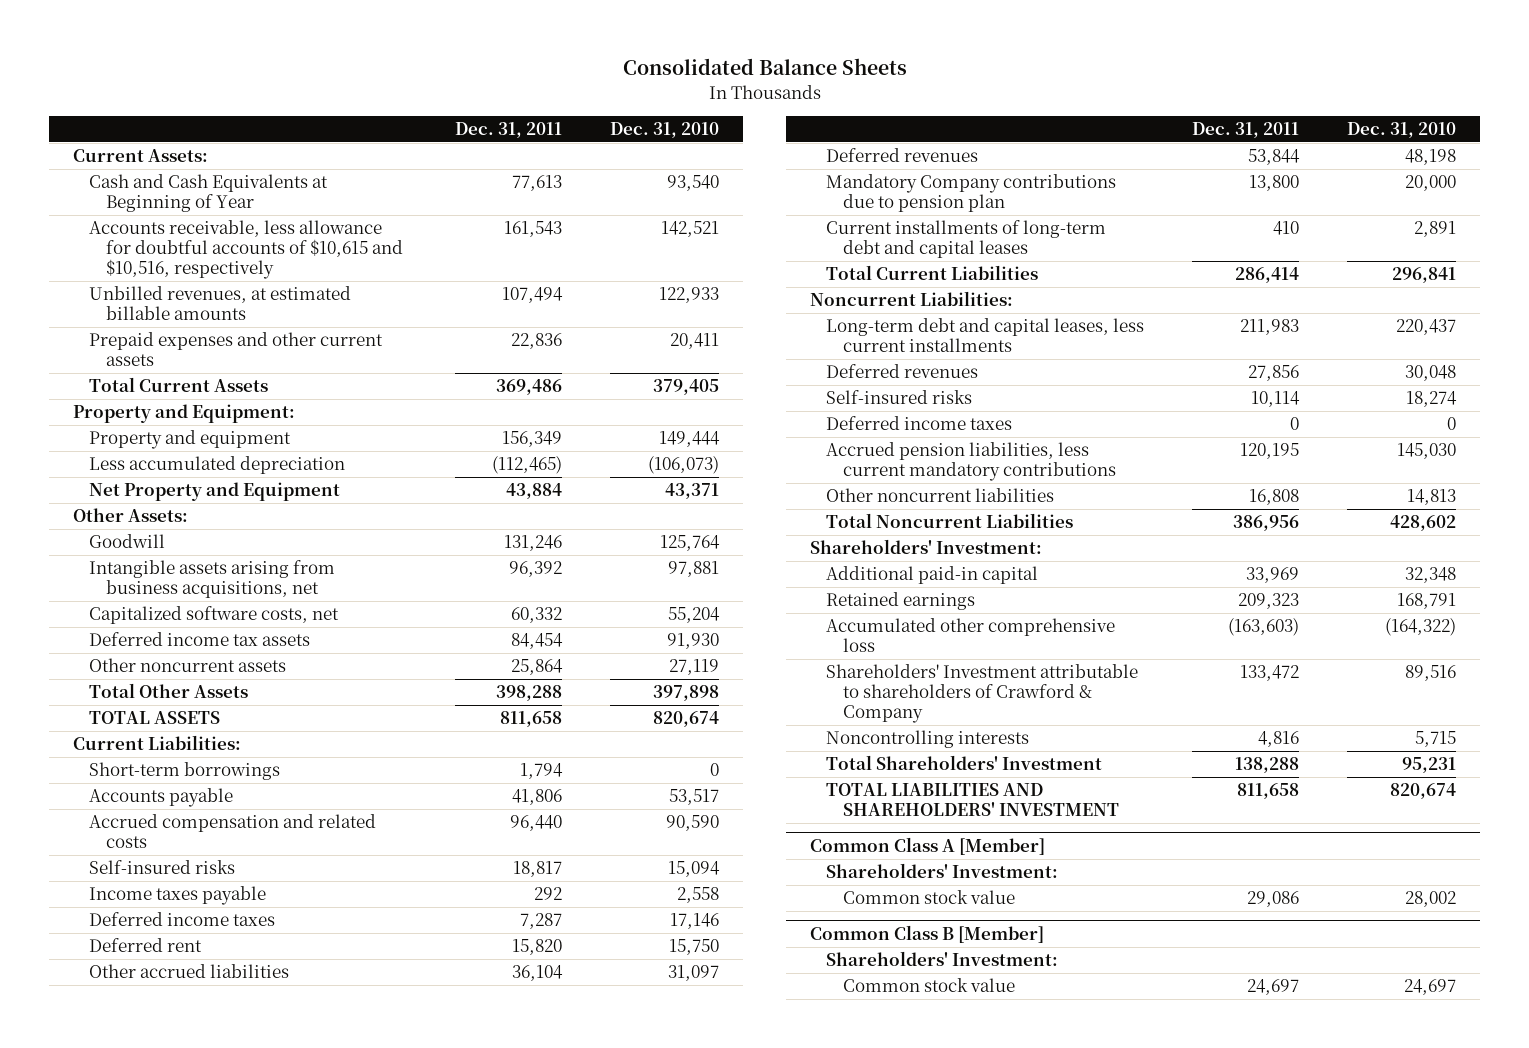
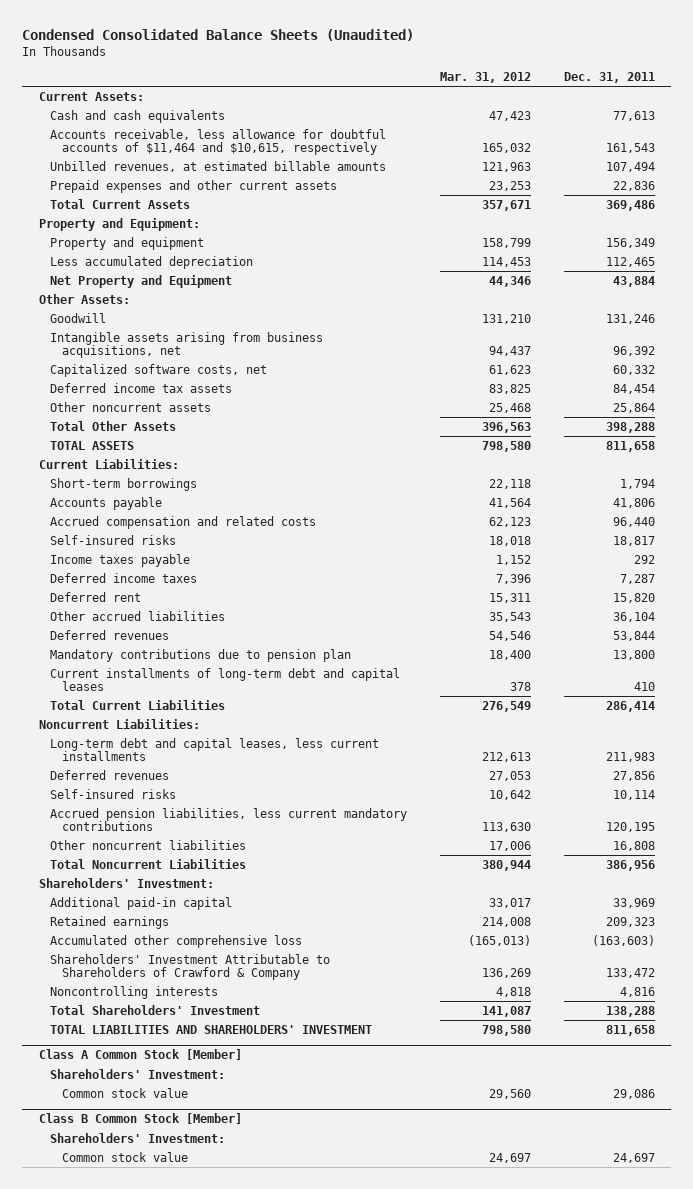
- Consolidated Balance Sheets
+ Condensed Consolidated Balance Sheets (Unaudited)
- | Dec. 31, 2011 | Dec. 31, 2010
+ | Mar. 31, 2012 | Dec. 31, 2011
- Cash and Cash Equivalents at Beginning of Year | 77,613 | 93,540
- Accounts receivable, less allowance for doubtful accounts of $10,615 and $10,516, respectively | 161,543 | 142,521
+ Cash and cash equivalents | 47,423 | 77,613
+ Accounts receivable, less allowance for doubtful accounts of $11,464 and $10,615, respectively | 165,032 | 161,543
- Less accumulated depreciation | (112,465) | (106,073)
+ Less accumulated depreciation | 114,453 | 112,465
- Mandatory Company contributions due to pension plan | 13,800 | 20,000
+ Mandatory contributions due to pension plan | 18,400 | 13,800
- Deferred income taxes | 0 | 0
- Shareholders' Investment attributable to shareholders of Crawford & Company | 133,472 | 89,516
+ Shareholders' Investment Attributable to Shareholders of Crawford & Company | 136,269 | 133,472
- Common Class A [Member]
+ Class A Common Stock [Member]
- Common Class B [Member]
+ Class B Common Stock [Member]

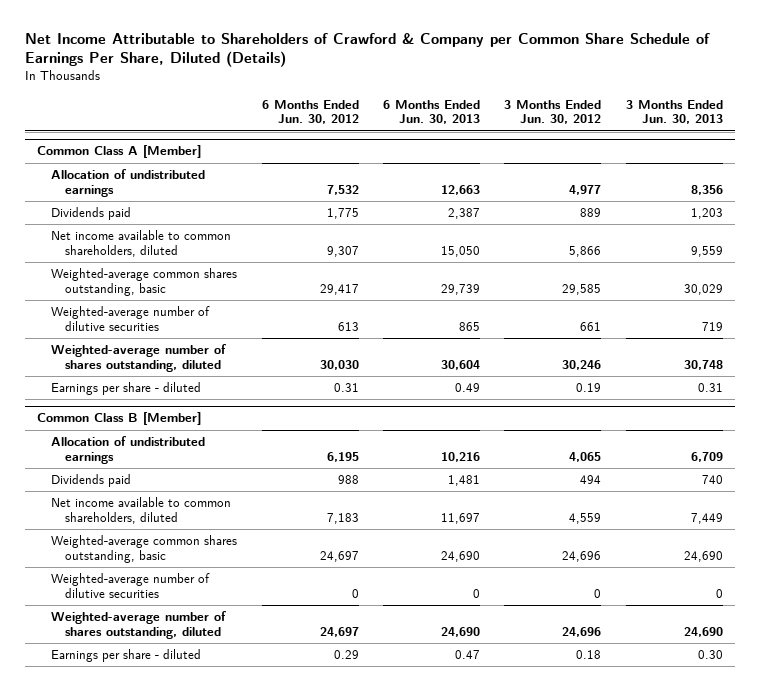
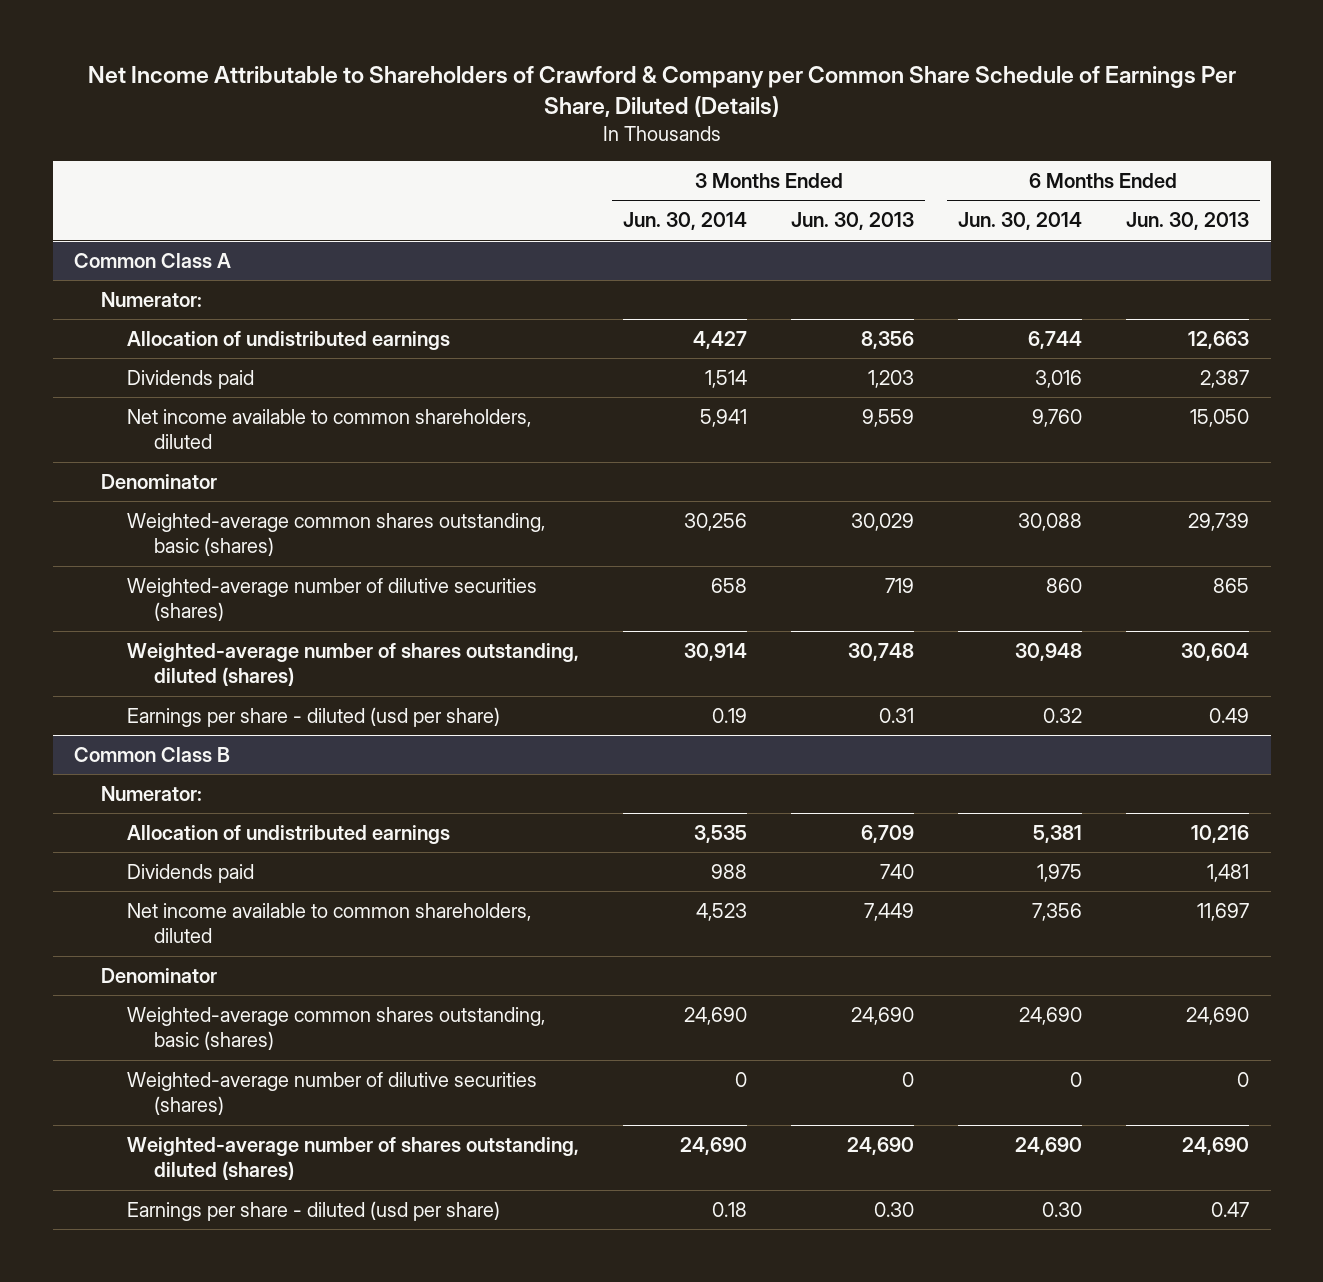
- | 6 Months Ended Jun. 30, 2012 | 6 Months Ended Jun. 30, 2013 | 3 Months Ended Jun. 30, 2012 | 3 Months Ended Jun. 30, 2013
+ | 3 Months Ended Jun. 30, 2014 | 3 Months Ended Jun. 30, 2013 | 6 Months Ended Jun. 30, 2014 | 6 Months Ended Jun. 30, 2013
- Common Class A [Member]
+ Common Class A
+ Numerator:
- Weighted-average common shares outstanding, basic | 29,417 | 29,739 | 29,585 | 30,029
- Weighted-average number of dilutive securities | 613 | 865 | 661 | 719
- Weighted-average number of shares outstanding, diluted | 30,030 | 30,604 | 30,246 | 30,748
- Earnings per share - diluted | 0.31 | 0.49 | 0.19 | 0.31
- Common Class B [Member]
+ Denominator
+ Weighted-average common shares outstanding, basic (shares) | 30,256 | 30,029 | 30,088 | 29,739
+ Weighted-average number of dilutive securities (shares) | 658 | 719 | 860 | 865
+ Weighted-average number of shares outstanding, diluted (shares) | 30,914 | 30,748 | 30,948 | 30,604
+ Earnings per share - diluted (usd per share) | 0.19 | 0.31 | 0.32 | 0.49
+ Common Class B
+ Numerator:
- Weighted-average common shares outstanding, basic | 24,697 | 24,690 | 24,696 | 24,690
- Weighted-average number of dilutive securities | 0 | 0 | 0 | 0
- Weighted-average number of shares outstanding, diluted | 24,697 | 24,690 | 24,696 | 24,690
- Earnings per share - diluted | 0.29 | 0.47 | 0.18 | 0.30
+ Denominator
+ Weighted-average common shares outstanding, basic (shares) | 24,690 | 24,690 | 24,690 | 24,690
+ Weighted-average number of dilutive securities (shares) | 0 | 0 | 0 | 0
+ Weighted-average number of shares outstanding, diluted (shares) | 24,690 | 24,690 | 24,690 | 24,690
+ Earnings per share - diluted (usd per share) | 0.18 | 0.30 | 0.30 | 0.47

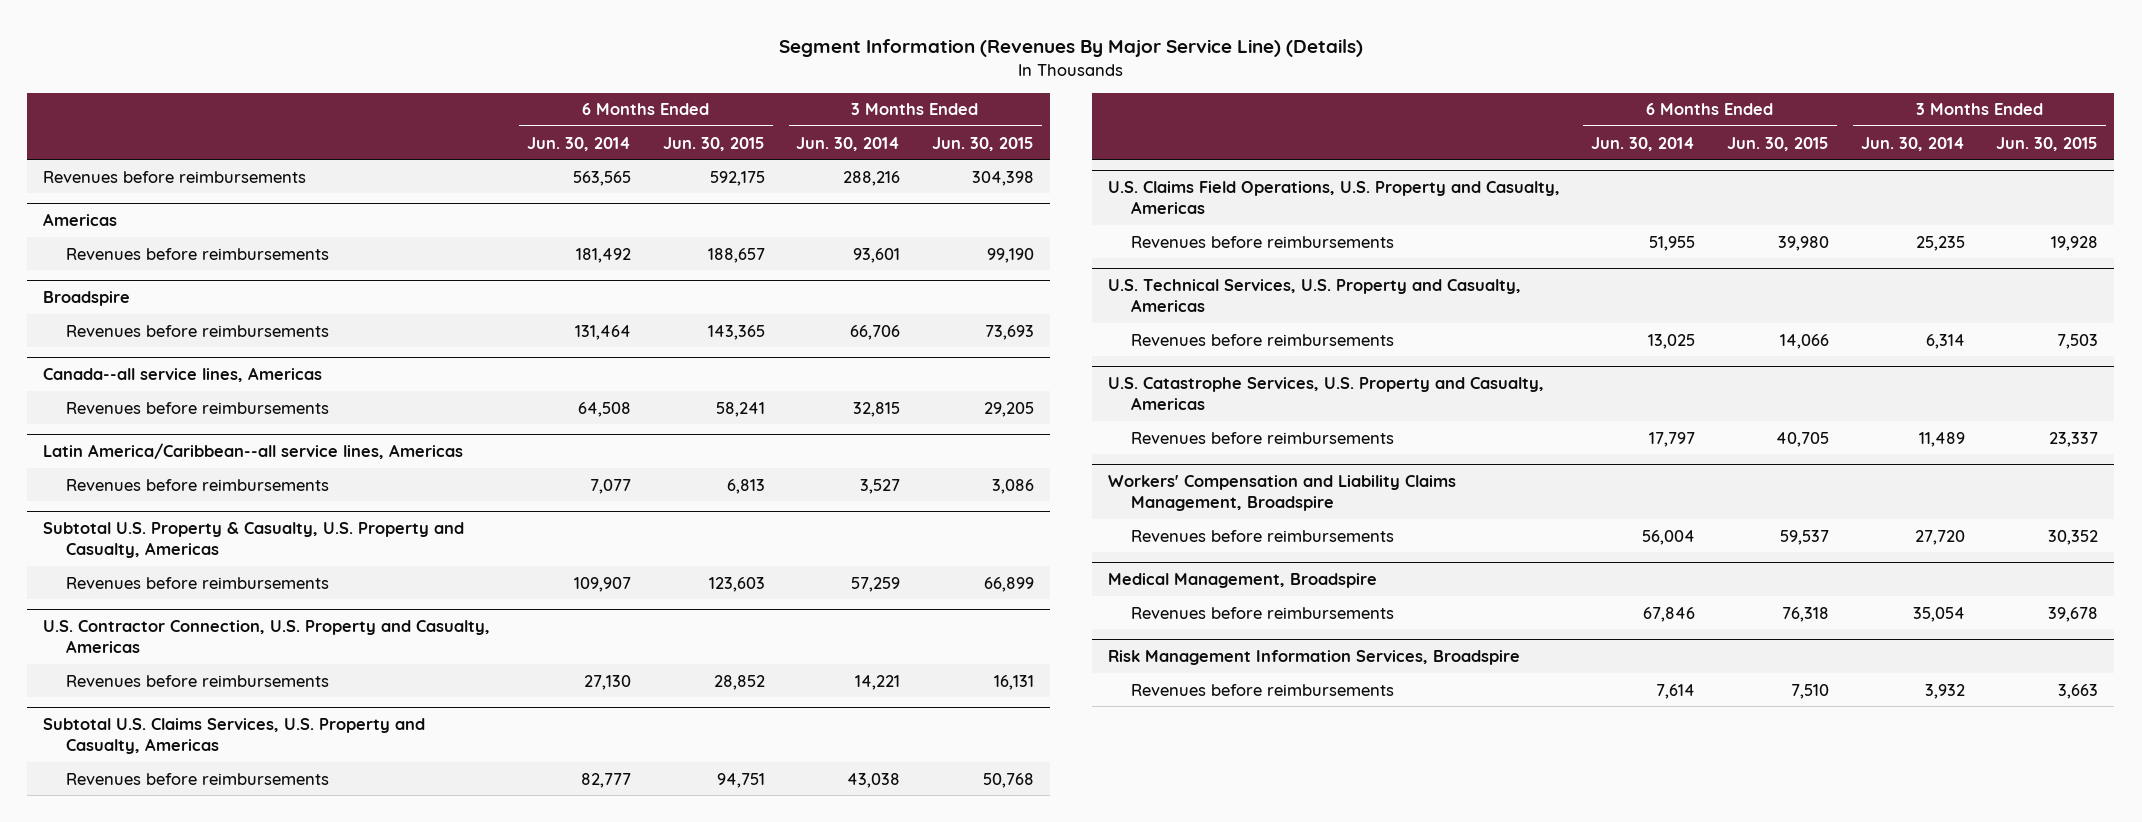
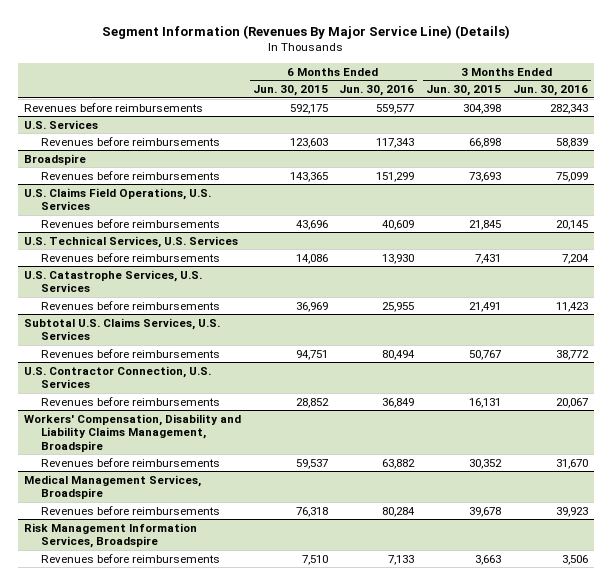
- | 6 Months Ended Jun. 30, 2014 | 6 Months Ended Jun. 30, 2015 | 3 Months Ended Jun. 30, 2014 | 3 Months Ended Jun. 30, 2015
+ | 6 Months Ended Jun. 30, 2015 | 6 Months Ended Jun. 30, 2016 | 3 Months Ended Jun. 30, 2015 | 3 Months Ended Jun. 30, 2016
- Americas
- Revenues before reimbursements | 181,492 | 188,657 | 93,601 | 99,190
+ U.S. Services
+ Revenues before reimbursements | 123,603 | 117,343 | 66,898 | 58,839
- Canada--all service lines, Americas
- Revenues before reimbursements | 64,508 | 58,241 | 32,815 | 29,205
- Latin America/Caribbean--all service lines, Americas
- Revenues before reimbursements | 7,077 | 6,813 | 3,527 | 3,086
- Subtotal U.S. Property & Casualty, U.S. Property and Casualty, Americas
- Revenues before reimbursements | 109,907 | 123,603 | 57,259 | 66,899
- U.S. Contractor Connection, U.S. Property and Casualty, Americas
+ U.S. Claims Field Operations, U.S. Services
+ Revenues before reimbursements | 43,696 | 40,609 | 21,845 | 20,145
+ U.S. Technical Services, U.S. Services
+ Revenues before reimbursements | 14,086 | 13,930 | 7,431 | 7,204
+ U.S. Catastrophe Services, U.S. Services
+ Revenues before reimbursements | 36,969 | 25,955 | 21,491 | 11,423
+ Subtotal U.S. Claims Services, U.S. Services
+ Revenues before reimbursements | 94,751 | 80,494 | 50,767 | 38,772
+ U.S. Contractor Connection, U.S. Services
- Subtotal U.S. Claims Services, U.S. Property and Casualty, Americas
- Revenues before reimbursements | 82,777 | 94,751 | 43,038 | 50,768
- U.S. Claims Field Operations, U.S. Property and Casualty, Americas
- Revenues before reimbursements | 51,955 | 39,980 | 25,235 | 19,928
- U.S. Technical Services, U.S. Property and Casualty, Americas
- Revenues before reimbursements | 13,025 | 14,066 | 6,314 | 7,503
- U.S. Catastrophe Services, U.S. Property and Casualty, Americas
- Revenues before reimbursements | 17,797 | 40,705 | 11,489 | 23,337
- Workers' Compensation and Liability Claims Management, Broadspire
+ Workers' Compensation, Disability and Liability Claims Management, Broadspire
- Medical Management, Broadspire
+ Medical Management Services, Broadspire

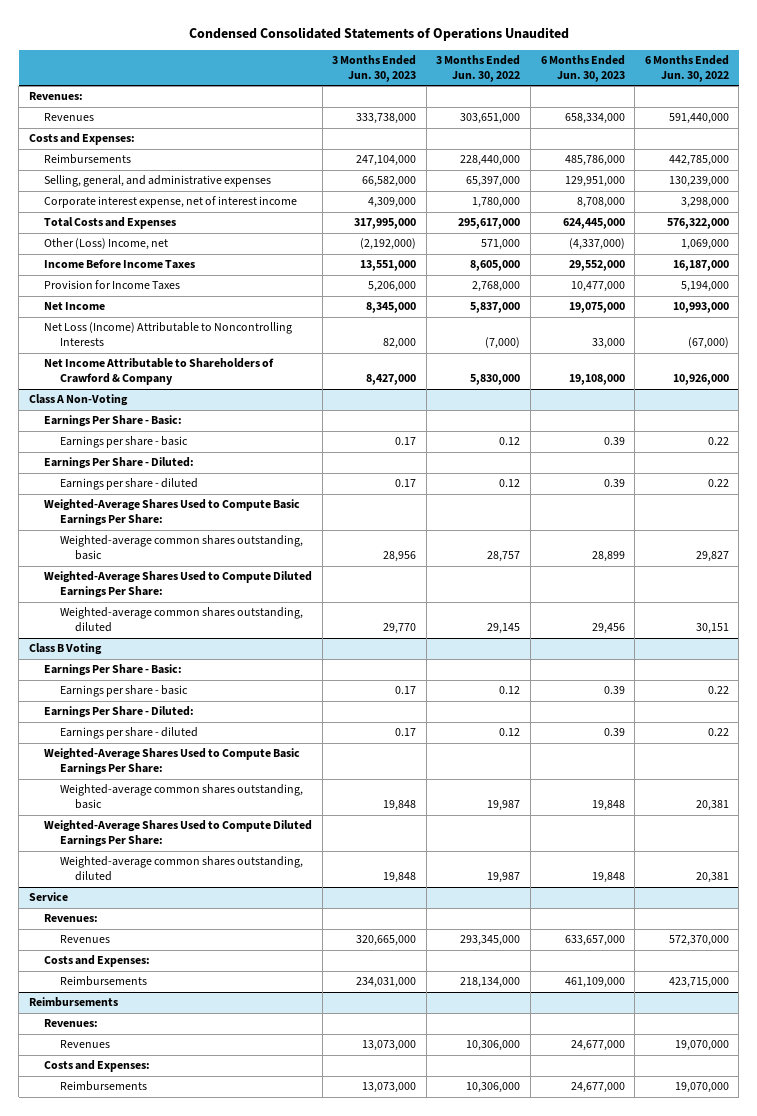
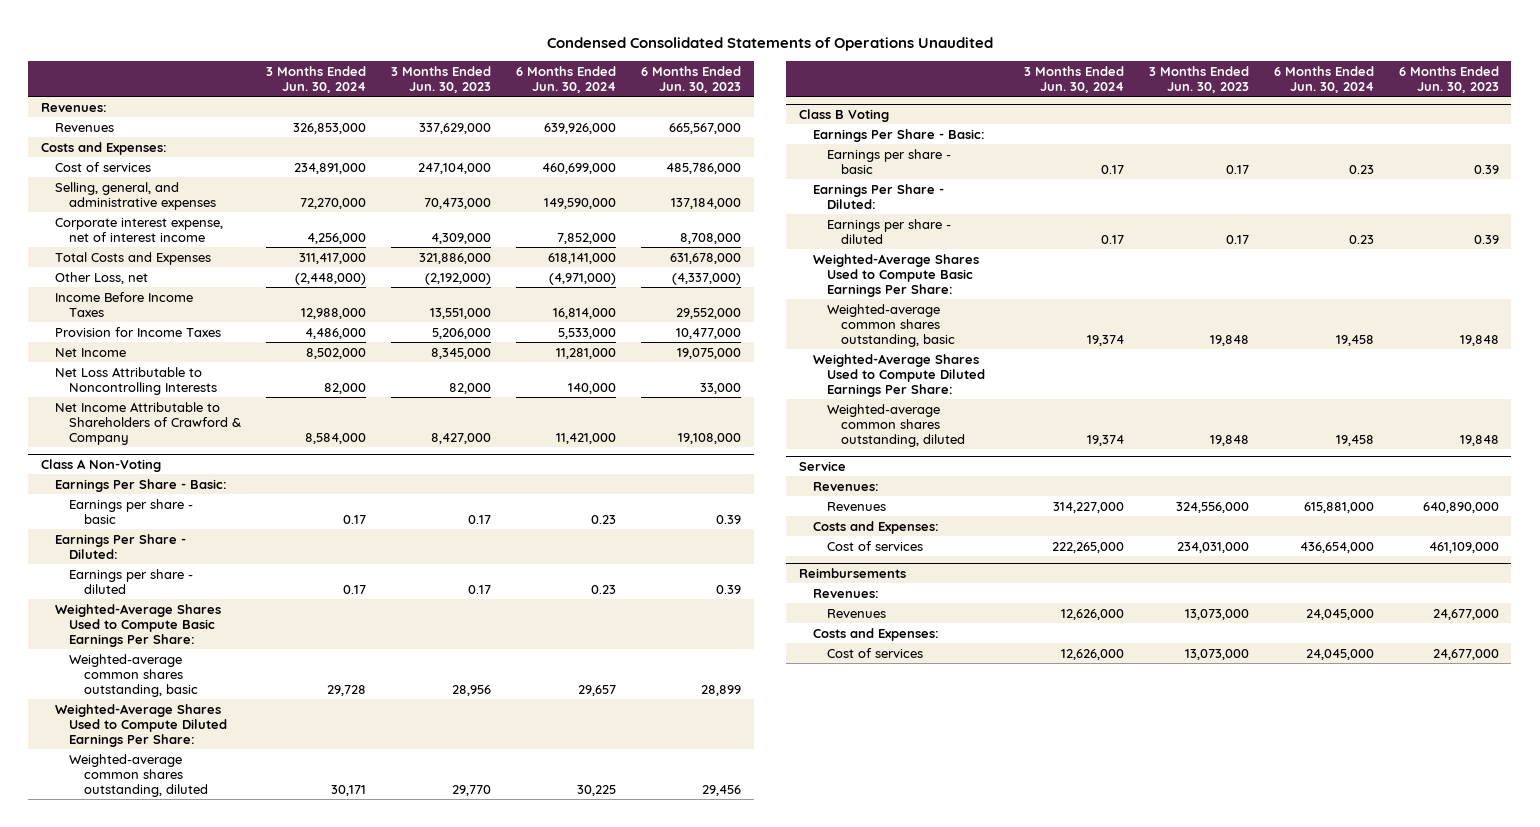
- | 3 Months Ended Jun. 30, 2023 | 3 Months Ended Jun. 30, 2022 | 6 Months Ended Jun. 30, 2023 | 6 Months Ended Jun. 30, 2022
+ | 3 Months Ended Jun. 30, 2024 | 3 Months Ended Jun. 30, 2023 | 6 Months Ended Jun. 30, 2024 | 6 Months Ended Jun. 30, 2023
- Revenues | 333,738,000 | 303,651,000 | 658,334,000 | 591,440,000
+ Revenues | 326,853,000 | 337,629,000 | 639,926,000 | 665,567,000
- Reimbursements | 247,104,000 | 228,440,000 | 485,786,000 | 442,785,000
- Selling, general, and administrative expenses | 66,582,000 | 65,397,000 | 129,951,000 | 130,239,000
+ Cost of services | 234,891,000 | 247,104,000 | 460,699,000 | 485,786,000
+ Selling, general, and administrative expenses | 72,270,000 | 70,473,000 | 149,590,000 | 137,184,000
- Total Costs and Expenses | 317,995,000 | 295,617,000 | 624,445,000 | 576,322,000
- Other (Loss) Income, net | (2,192,000) | 571,000 | (4,337,000) | 1,069,000
+ Total Costs and Expenses | 311,417,000 | 321,886,000 | 618,141,000 | 631,678,000
+ Other Loss, net | (2,448,000) | (2,192,000) | (4,971,000) | (4,337,000)
- Net Loss (Income) Attributable to Noncontrolling Interests | 82,000 | (7,000) | 33,000 | (67,000)
+ Net Loss Attributable to Noncontrolling Interests | 82,000 | 82,000 | 140,000 | 33,000
@ Service
- Revenues | 320,665,000 | 293,345,000 | 633,657,000 | 572,370,000
+ Revenues | 314,227,000 | 324,556,000 | 615,881,000 | 640,890,000
- Reimbursements | 234,031,000 | 218,134,000 | 461,109,000 | 423,715,000
+ Cost of services | 222,265,000 | 234,031,000 | 436,654,000 | 461,109,000
@ Reimbursements
- Reimbursements | 13,073,000 | 10,306,000 | 24,677,000 | 19,070,000
+ Cost of services | 12,626,000 | 13,073,000 | 24,045,000 | 24,677,000

